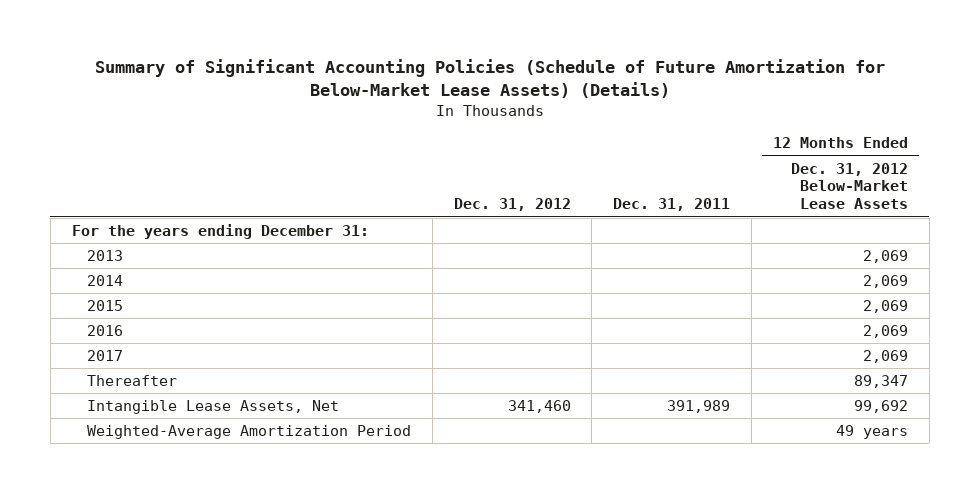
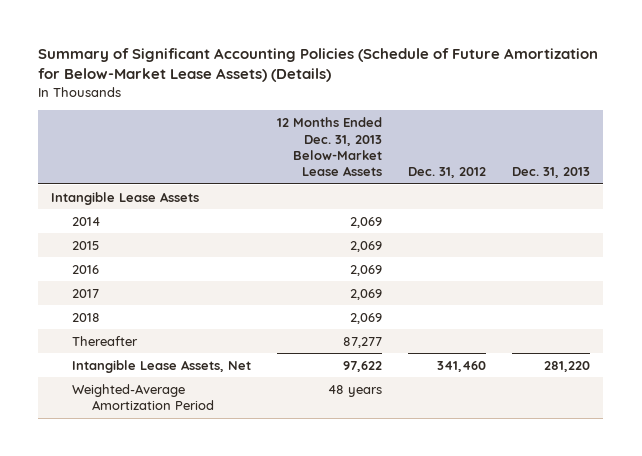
- | Dec. 31, 2012 | Dec. 31, 2011 | 12 Months Ended Dec. 31, 2012 Below-Market Lease Assets
+ | 12 Months Ended Dec. 31, 2013 Below-Market Lease Assets | Dec. 31, 2012 | Dec. 31, 2013
- For the years ending December 31:
- 2013 | | | 2,069
+ Intangible Lease Assets
+ 2018 | 2,069 | |

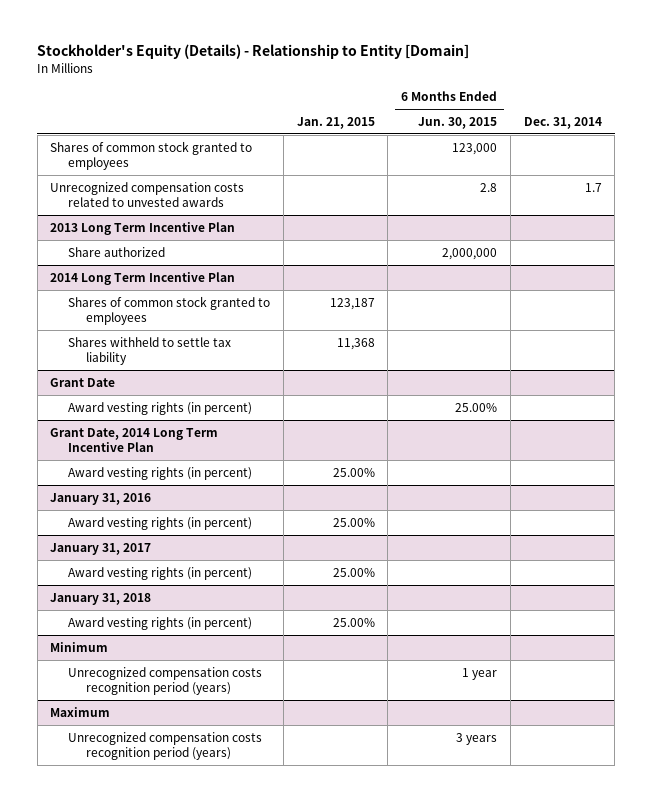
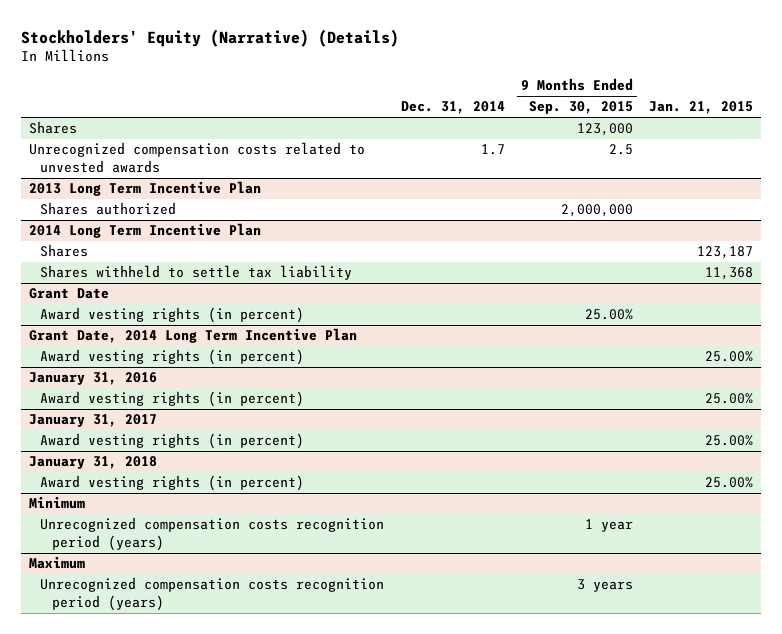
- Stockholder's Equity (Details) - Relationship to Entity [Domain]
+ Stockholders' Equity (Narrative) (Details)
- | Jan. 21, 2015 | 6 Months Ended Jun. 30, 2015 | Dec. 31, 2014
+ | Dec. 31, 2014 | 9 Months Ended Sep. 30, 2015 | Jan. 21, 2015
- Shares of common stock granted to employees | | 123,000 |
+ Shares | | 123,000 |
@ 2013 Long Term Incentive Plan
- Share authorized | | 2,000,000 |
+ Shares authorized | | 2,000,000 |
@ 2014 Long Term Incentive Plan
- Shares of common stock granted to employees | 123,187 | |
+ Shares | | | 123,187

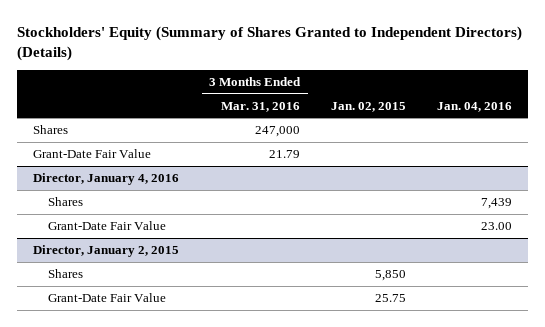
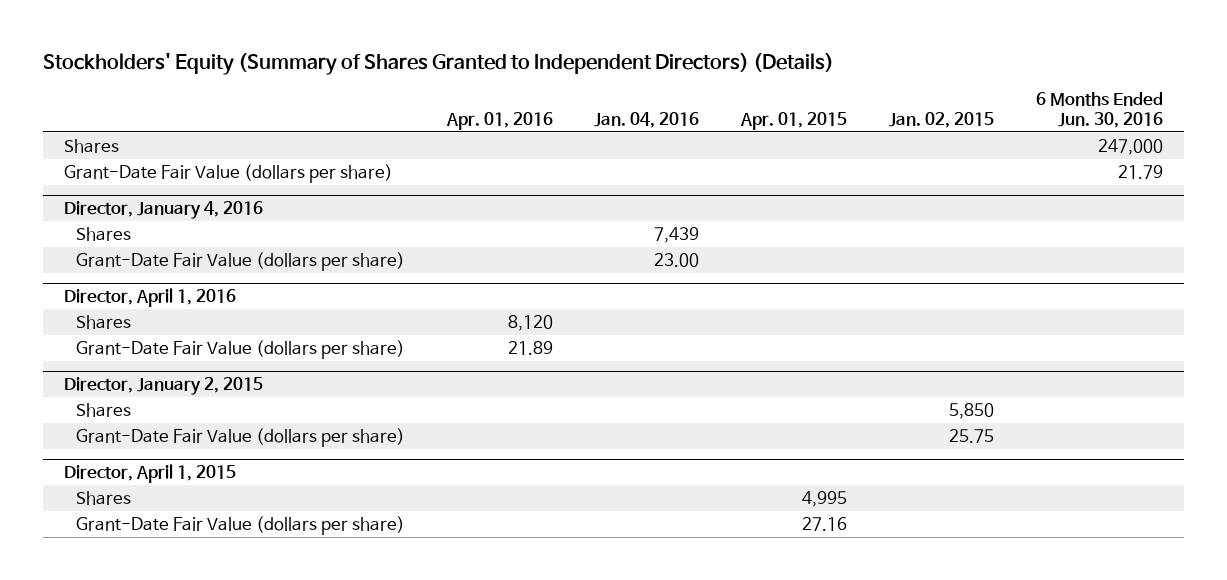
- | 3 Months Ended Mar. 31, 2016 | Jan. 02, 2015 | Jan. 04, 2016
+ | Apr. 01, 2016 | Jan. 04, 2016 | Apr. 01, 2015 | Jan. 02, 2015 | 6 Months Ended Jun. 30, 2016
- Grant-Date Fair Value | 21.79 | |
+ Grant-Date Fair Value (dollars per share) | | | | | 21.79
@ Director, January 4, 2016
- Grant-Date Fair Value | | | 23.00
+ Grant-Date Fair Value (dollars per share) | | 23.00 | | |
+ Director, April 1, 2016
+ Shares | 8,120 | | | |
+ Grant-Date Fair Value (dollars per share) | 21.89 | | | |
@ Director, January 2, 2015
- Grant-Date Fair Value | | 25.75 |
+ Grant-Date Fair Value (dollars per share) | | | | 25.75 |
+ Director, April 1, 2015
+ Shares | | | 4,995 | |
+ Grant-Date Fair Value (dollars per share) | | | 27.16 | |

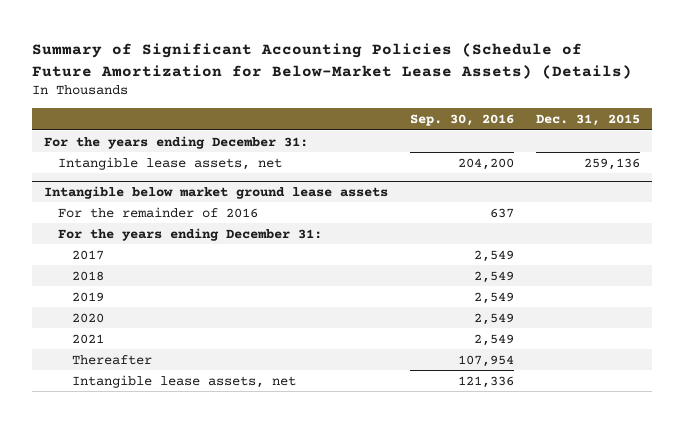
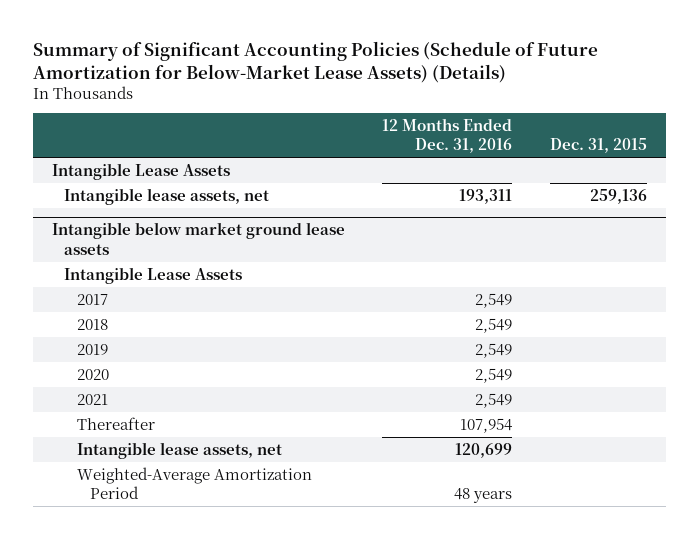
- | Sep. 30, 2016 | Dec. 31, 2015
+ | 12 Months Ended Dec. 31, 2016 | Dec. 31, 2015
- For the years ending December 31:
+ Intangible Lease Assets
@ Intangible below market ground lease assets
- For the remainder of 2016 | 637 |
- For the years ending December 31:
+ Intangible Lease Assets
+ Weighted-Average Amortization Period | 48 years |

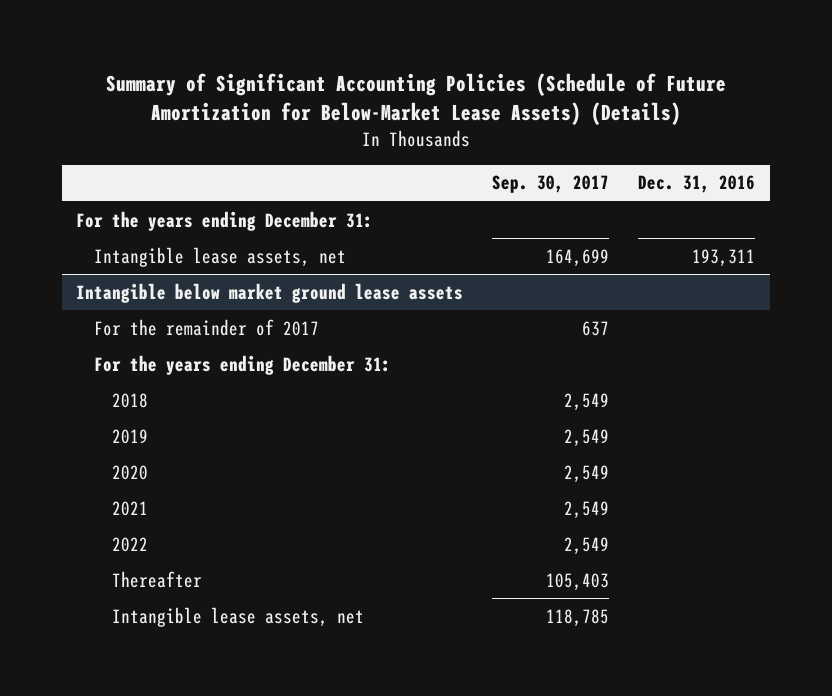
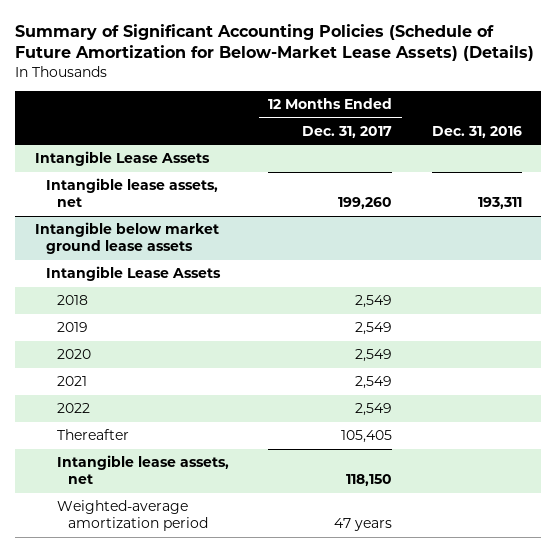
- | Sep. 30, 2017 | Dec. 31, 2016
+ | 12 Months Ended Dec. 31, 2017 | Dec. 31, 2016
- For the years ending December 31:
+ Intangible Lease Assets
@ Intangible below market ground lease assets
- For the remainder of 2017 | 637 |
- For the years ending December 31:
+ Intangible Lease Assets
+ Weighted-average amortization period | 47 years |

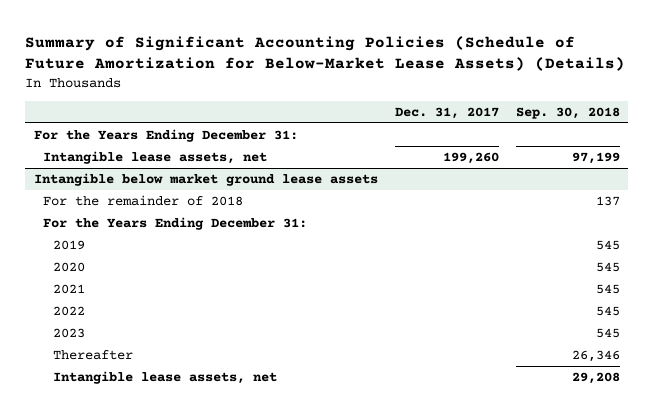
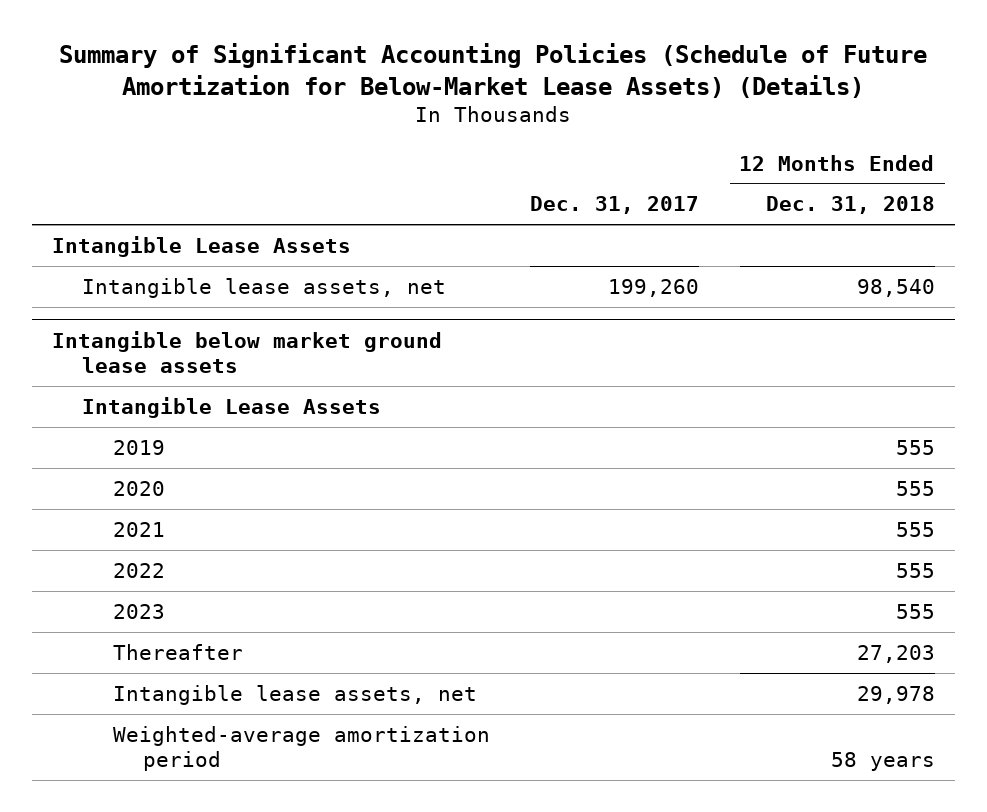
- | Dec. 31, 2017 | Sep. 30, 2018
+ | Dec. 31, 2017 | 12 Months Ended Dec. 31, 2018
- For the Years Ending December 31:
+ Intangible Lease Assets
@ Intangible below market ground lease assets
- For the remainder of 2018 | | 137
- For the Years Ending December 31:
+ Intangible Lease Assets
+ Weighted-average amortization period | | 58 years

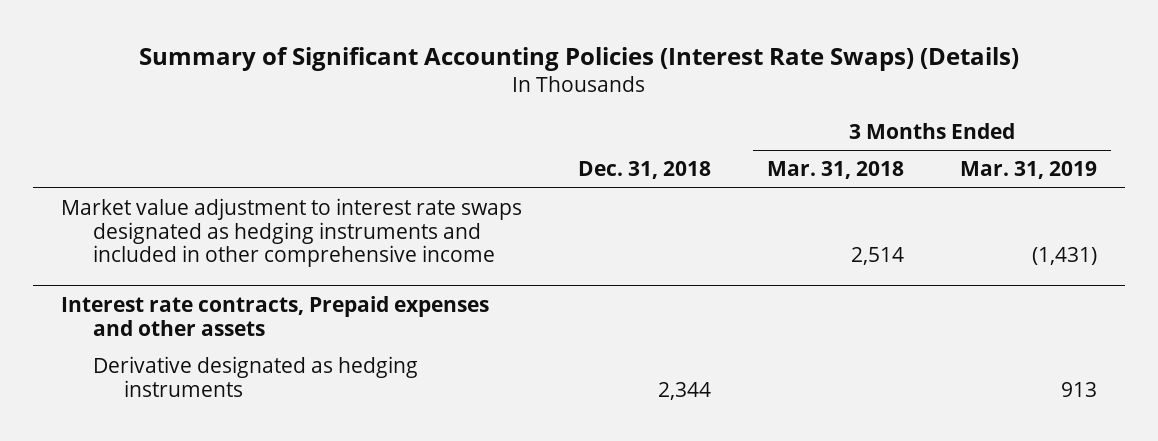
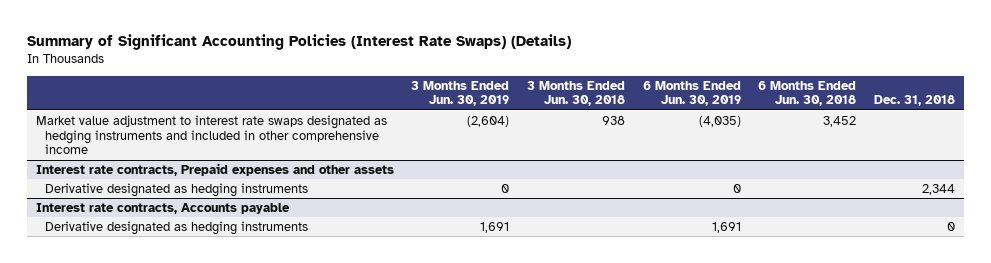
- | Dec. 31, 2018 | 3 Months Ended Mar. 31, 2018 | 3 Months Ended Mar. 31, 2019
+ | 3 Months Ended Jun. 30, 2019 | 3 Months Ended Jun. 30, 2018 | 6 Months Ended Jun. 30, 2019 | 6 Months Ended Jun. 30, 2018 | Dec. 31, 2018
+ Interest rate contracts, Accounts payable
+ Derivative designated as hedging instruments | 1,691 | | 1,691 | | 0

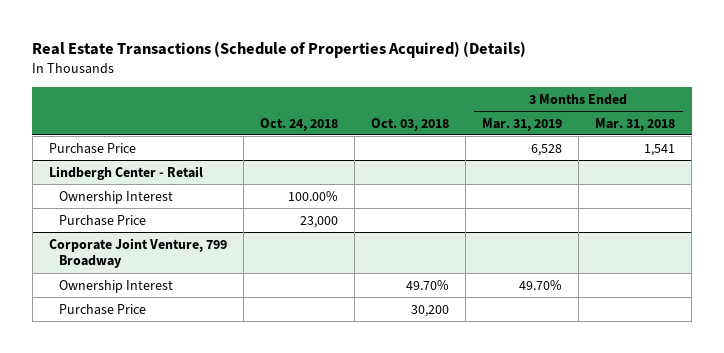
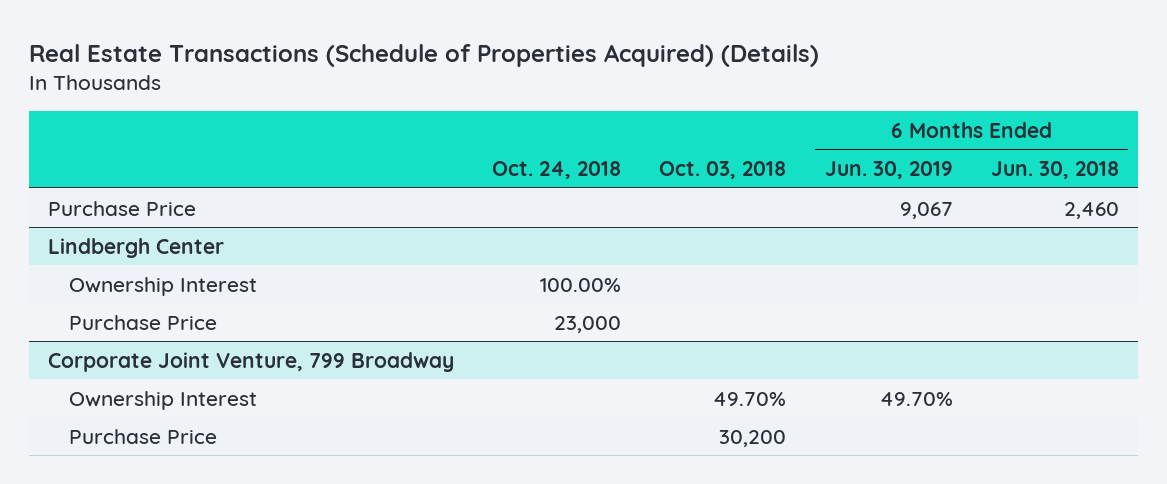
- | Oct. 24, 2018 | Oct. 03, 2018 | 3 Months Ended Mar. 31, 2019 | 3 Months Ended Mar. 31, 2018
+ | Oct. 24, 2018 | Oct. 03, 2018 | 6 Months Ended Jun. 30, 2019 | 6 Months Ended Jun. 30, 2018
- Lindbergh Center - Retail
+ Lindbergh Center

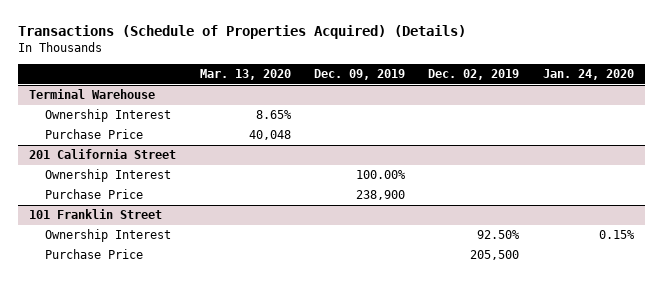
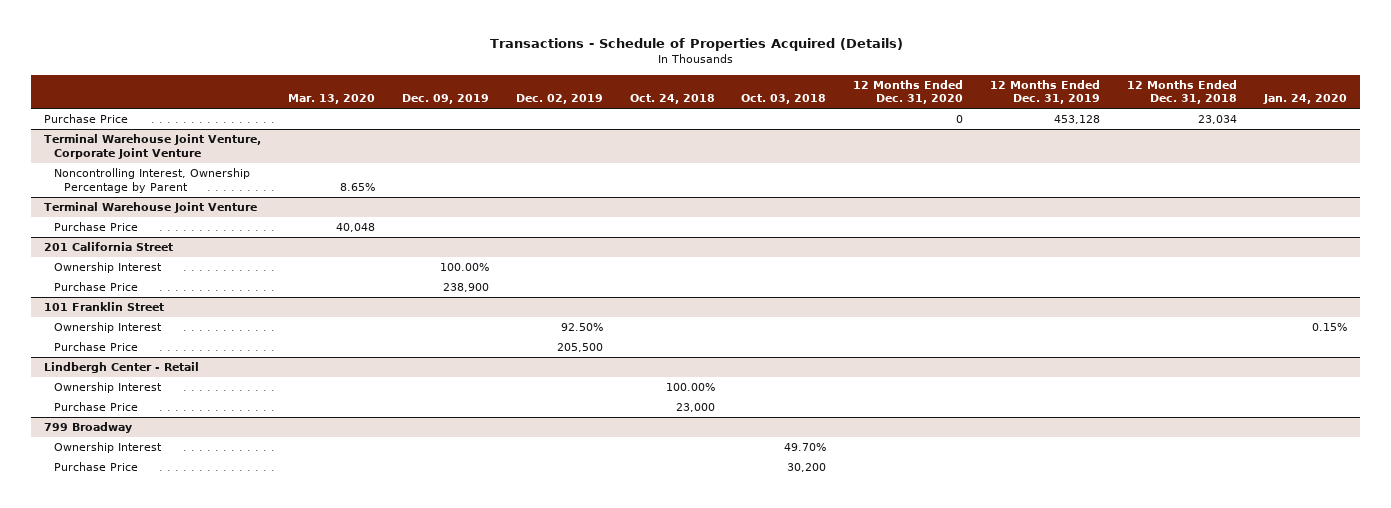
- Transactions (Schedule of Properties Acquired) (Details)
+ Transactions - Schedule of Properties Acquired (Details)
- | Mar. 13, 2020 | Dec. 09, 2019 | Dec. 02, 2019 | Jan. 24, 2020
+ | Mar. 13, 2020 | Dec. 09, 2019 | Dec. 02, 2019 | Oct. 24, 2018 | Oct. 03, 2018 | 12 Months Ended Dec. 31, 2020 | 12 Months Ended Dec. 31, 2019 | 12 Months Ended Dec. 31, 2018 | Jan. 24, 2020
- Terminal Warehouse
- Ownership Interest | 8.65% | | |
+ Purchase Price | | | | | | 0 | 453,128 | 23,034 |
+ Terminal Warehouse Joint Venture, Corporate Joint Venture
+ Noncontrolling Interest, Ownership Percentage by Parent | 8.65% | | | | | | | |
+ Terminal Warehouse Joint Venture
+ Lindbergh Center - Retail
+ Ownership Interest | | | | 100.00% | | | | |
+ Purchase Price | | | | 23,000 | | | | |
+ 799 Broadway
+ Ownership Interest | | | | | 49.70% | | | |
+ Purchase Price | | | | | 30,200 | | | |

